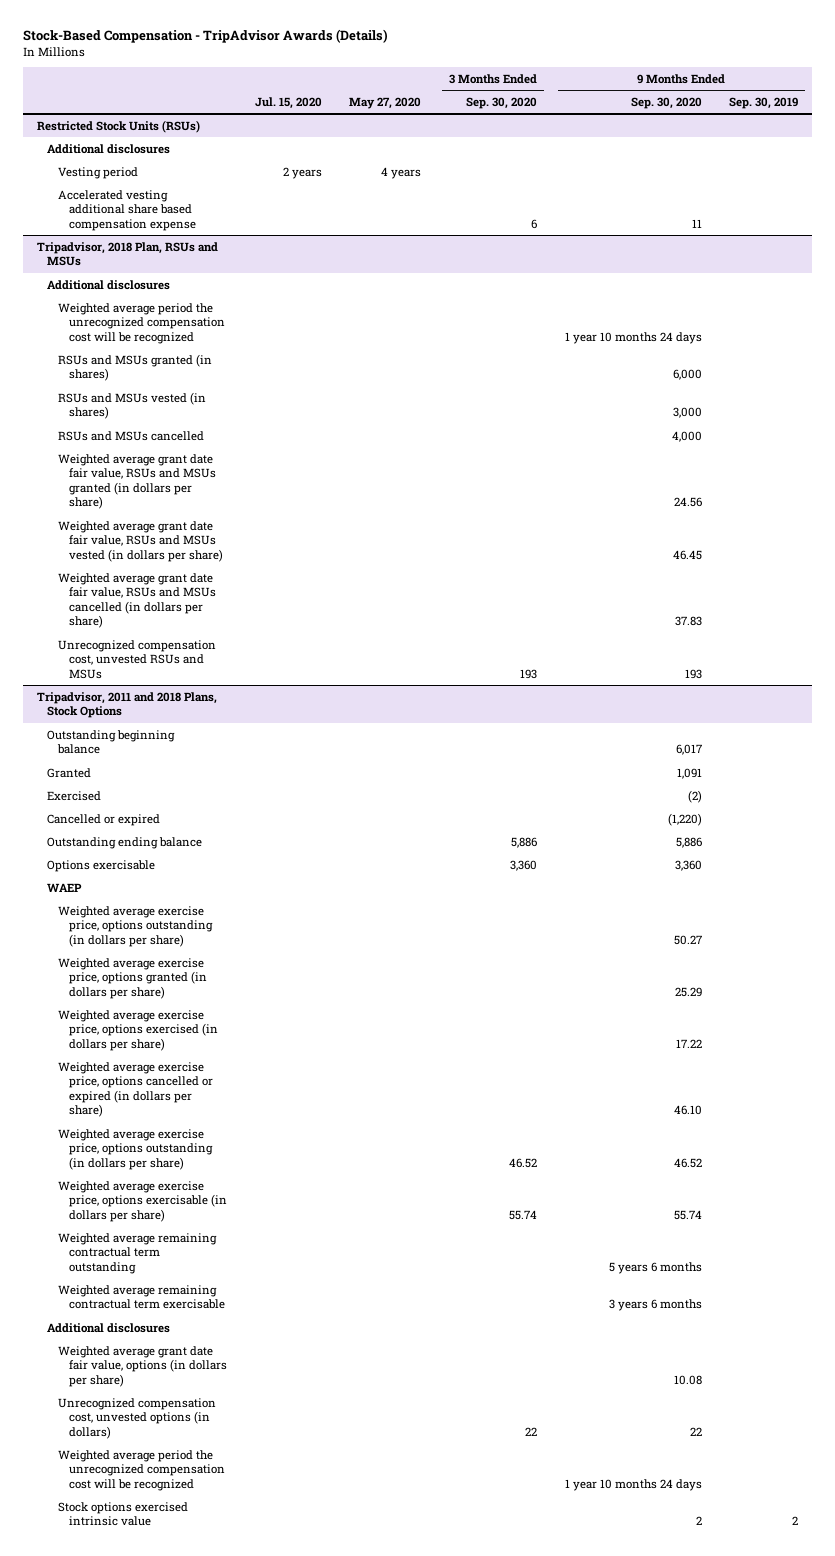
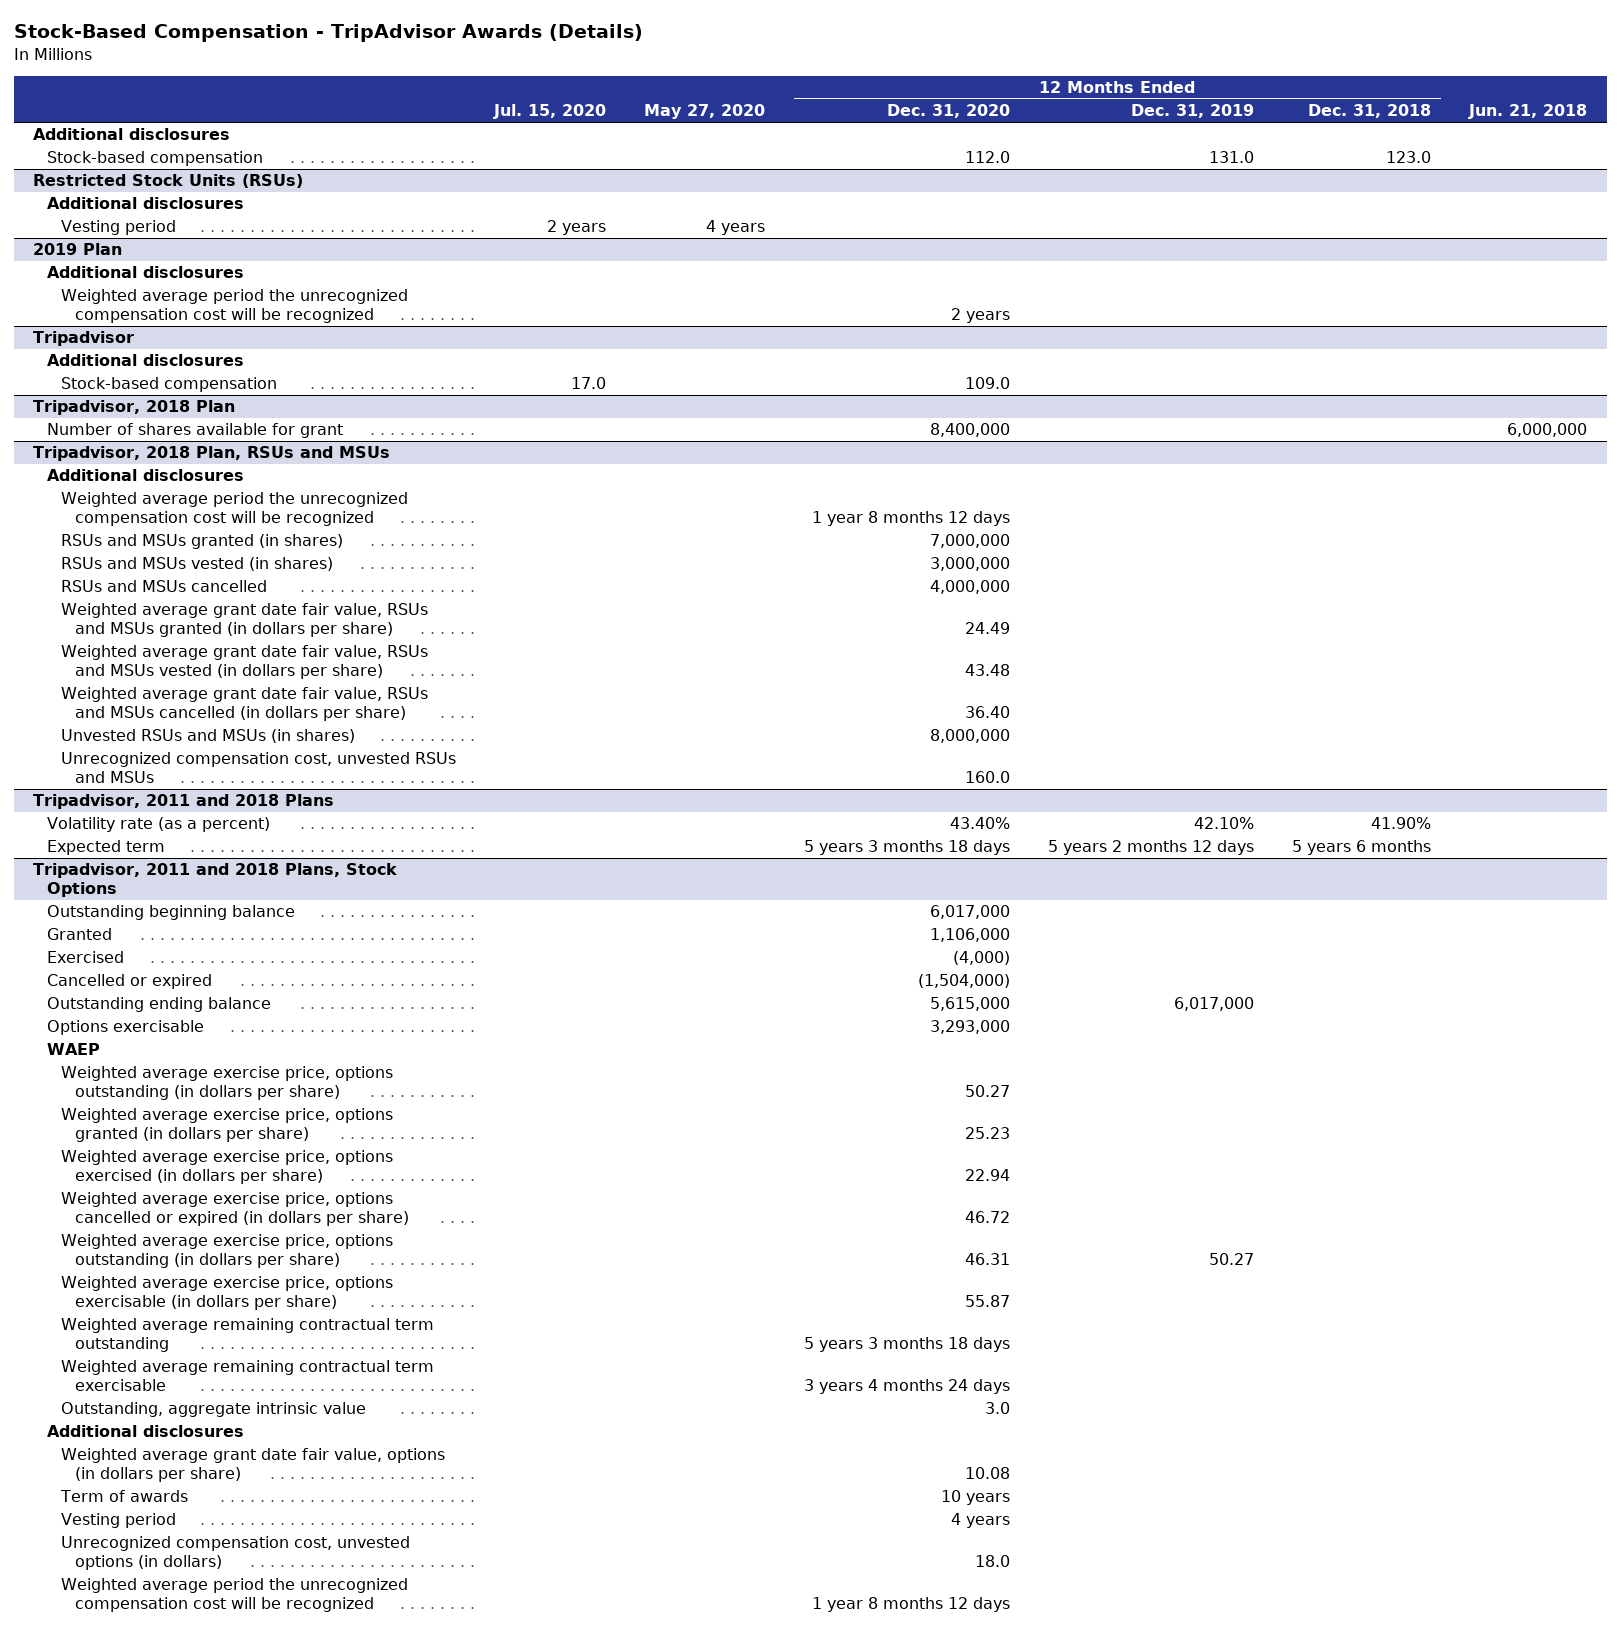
- | Jul. 15, 2020 | May 27, 2020 | 3 Months Ended Sep. 30, 2020 | 9 Months Ended Sep. 30, 2020 | 9 Months Ended Sep. 30, 2019
+ | Jul. 15, 2020 | May 27, 2020 | 12 Months Ended Dec. 31, 2020 | 12 Months Ended Dec. 31, 2019 | 12 Months Ended Dec. 31, 2018 | Jun. 21, 2018
+ Additional disclosures
+ Stock-based compensation | | | 112.0 | 131.0 | 123.0 |
@ Restricted Stock Units (RSUs)
- Accelerated vesting additional share based compensation expense | | | 6 | 11 |
+ 2019 Plan
+ Additional disclosures
+ Weighted average period the unrecognized compensation cost will be recognized | | | 2 years | | |
+ Tripadvisor
+ Additional disclosures
+ Stock-based compensation | 17.0 | | 109.0 | | |
+ Tripadvisor, 2018 Plan
+ Number of shares available for grant | | | 8,400,000 | | | 6,000,000
@ Tripadvisor, 2018 Plan, RSUs and MSUs
+ Unvested RSUs and MSUs (in shares) | | | 8,000,000 | | |
+ Tripadvisor, 2011 and 2018 Plans
+ Volatility rate (as a percent) | | | 43.40% | 42.10% | 41.90% |
+ Expected term | | | 5 years 3 months 18 days | 5 years 2 months 12 days | 5 years 6 months |
@ Tripadvisor, 2011 and 2018 Plans, Stock Options
+ Outstanding, aggregate intrinsic value | | | 3.0 | | |
+ Term of awards | | | 10 years | | |
+ Vesting period | | | 4 years | | |
- Stock options exercised intrinsic value | | | | 2 | 2

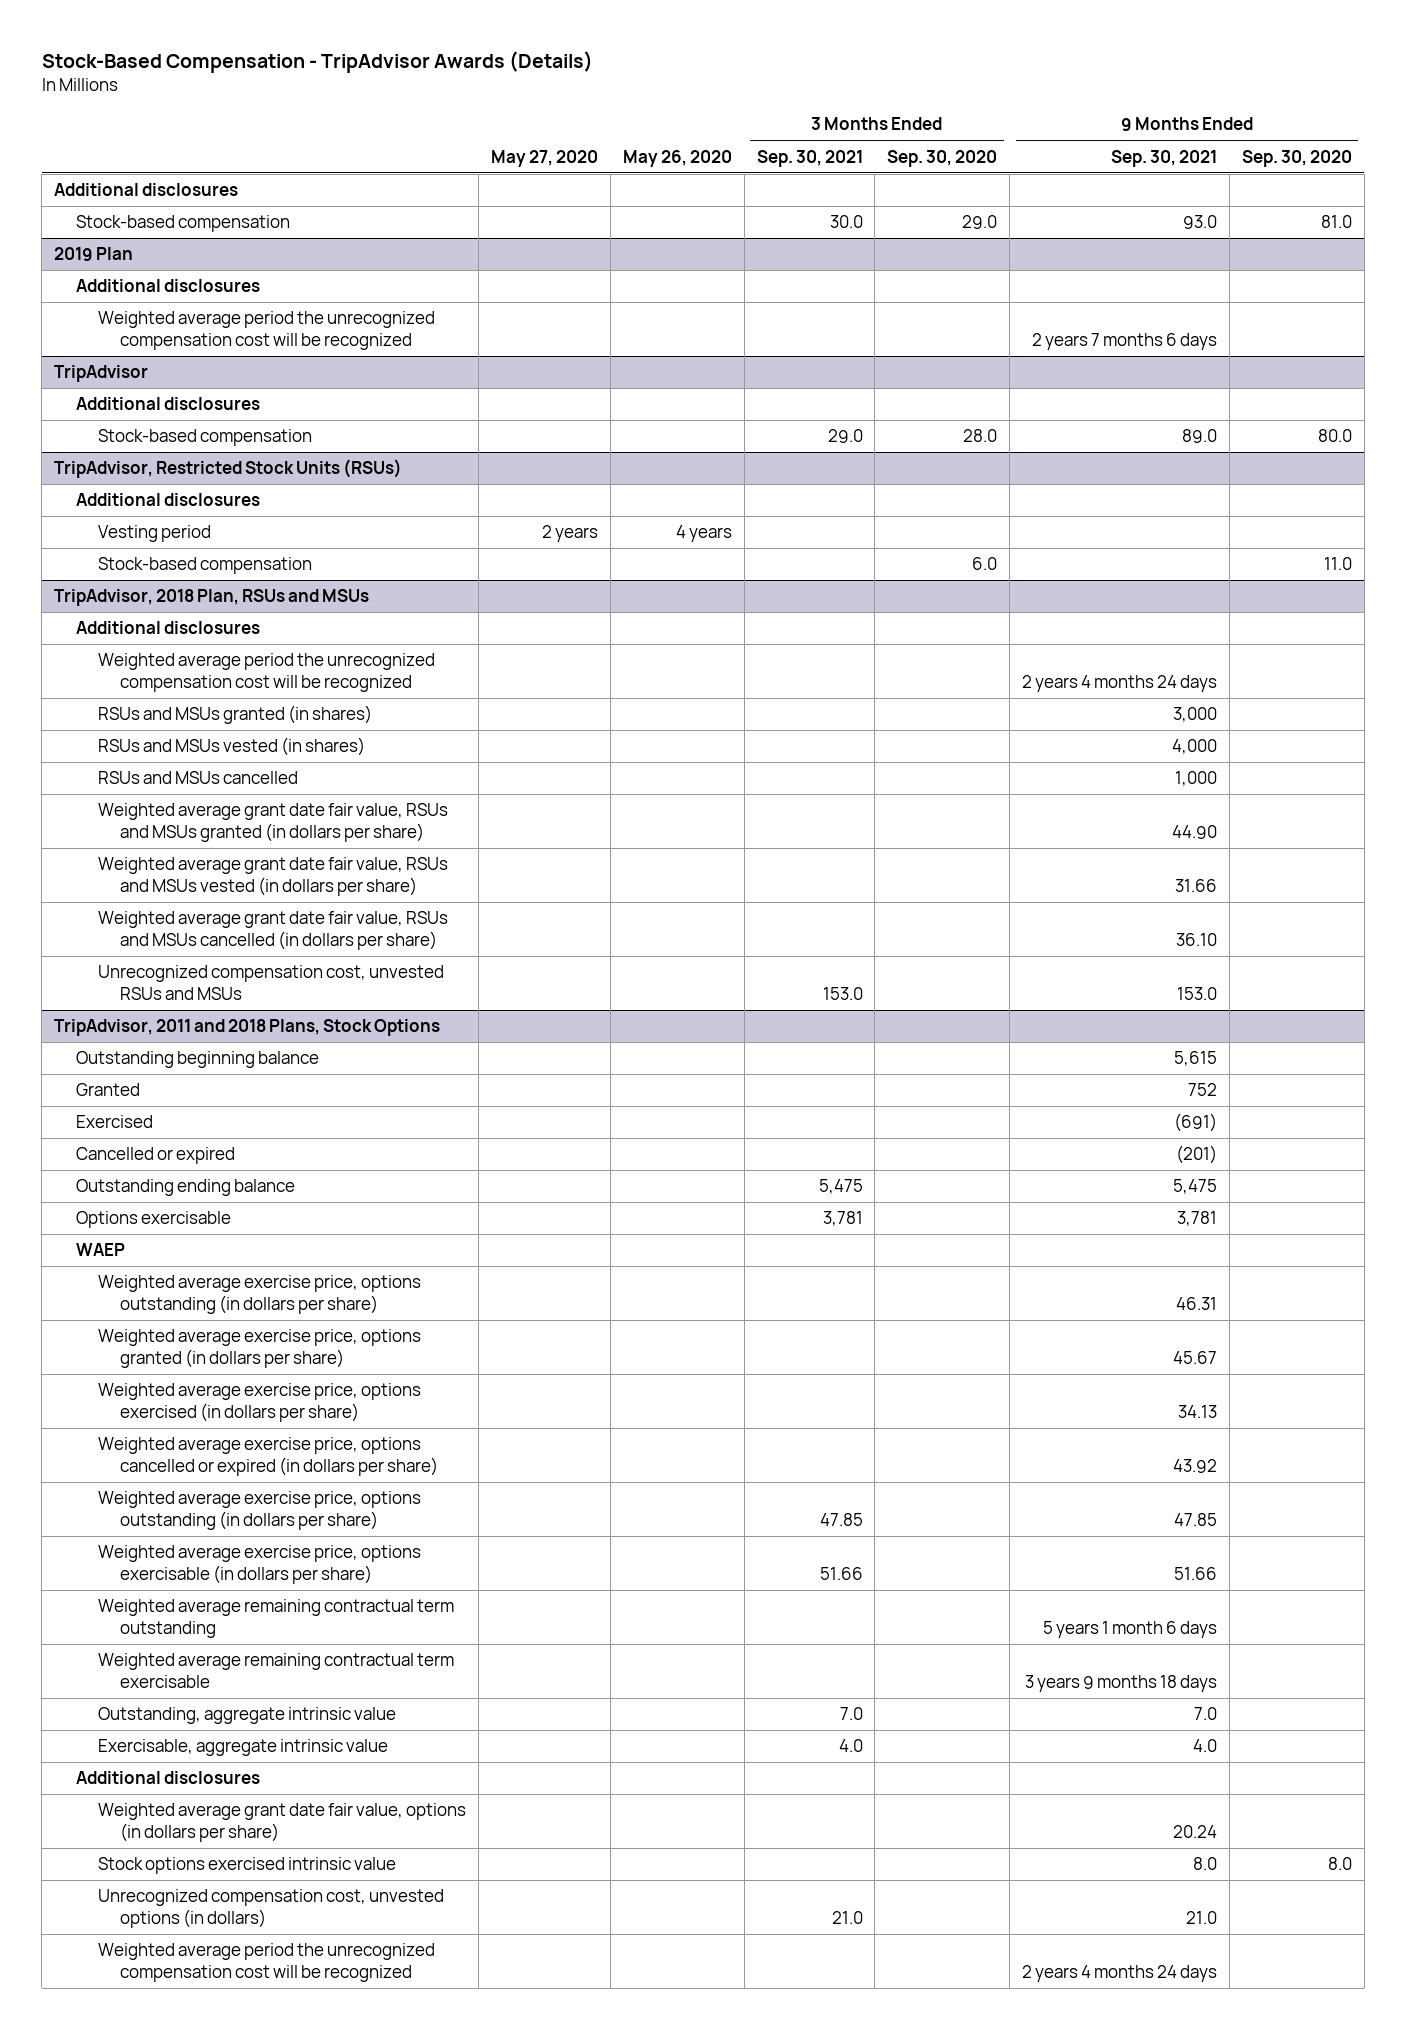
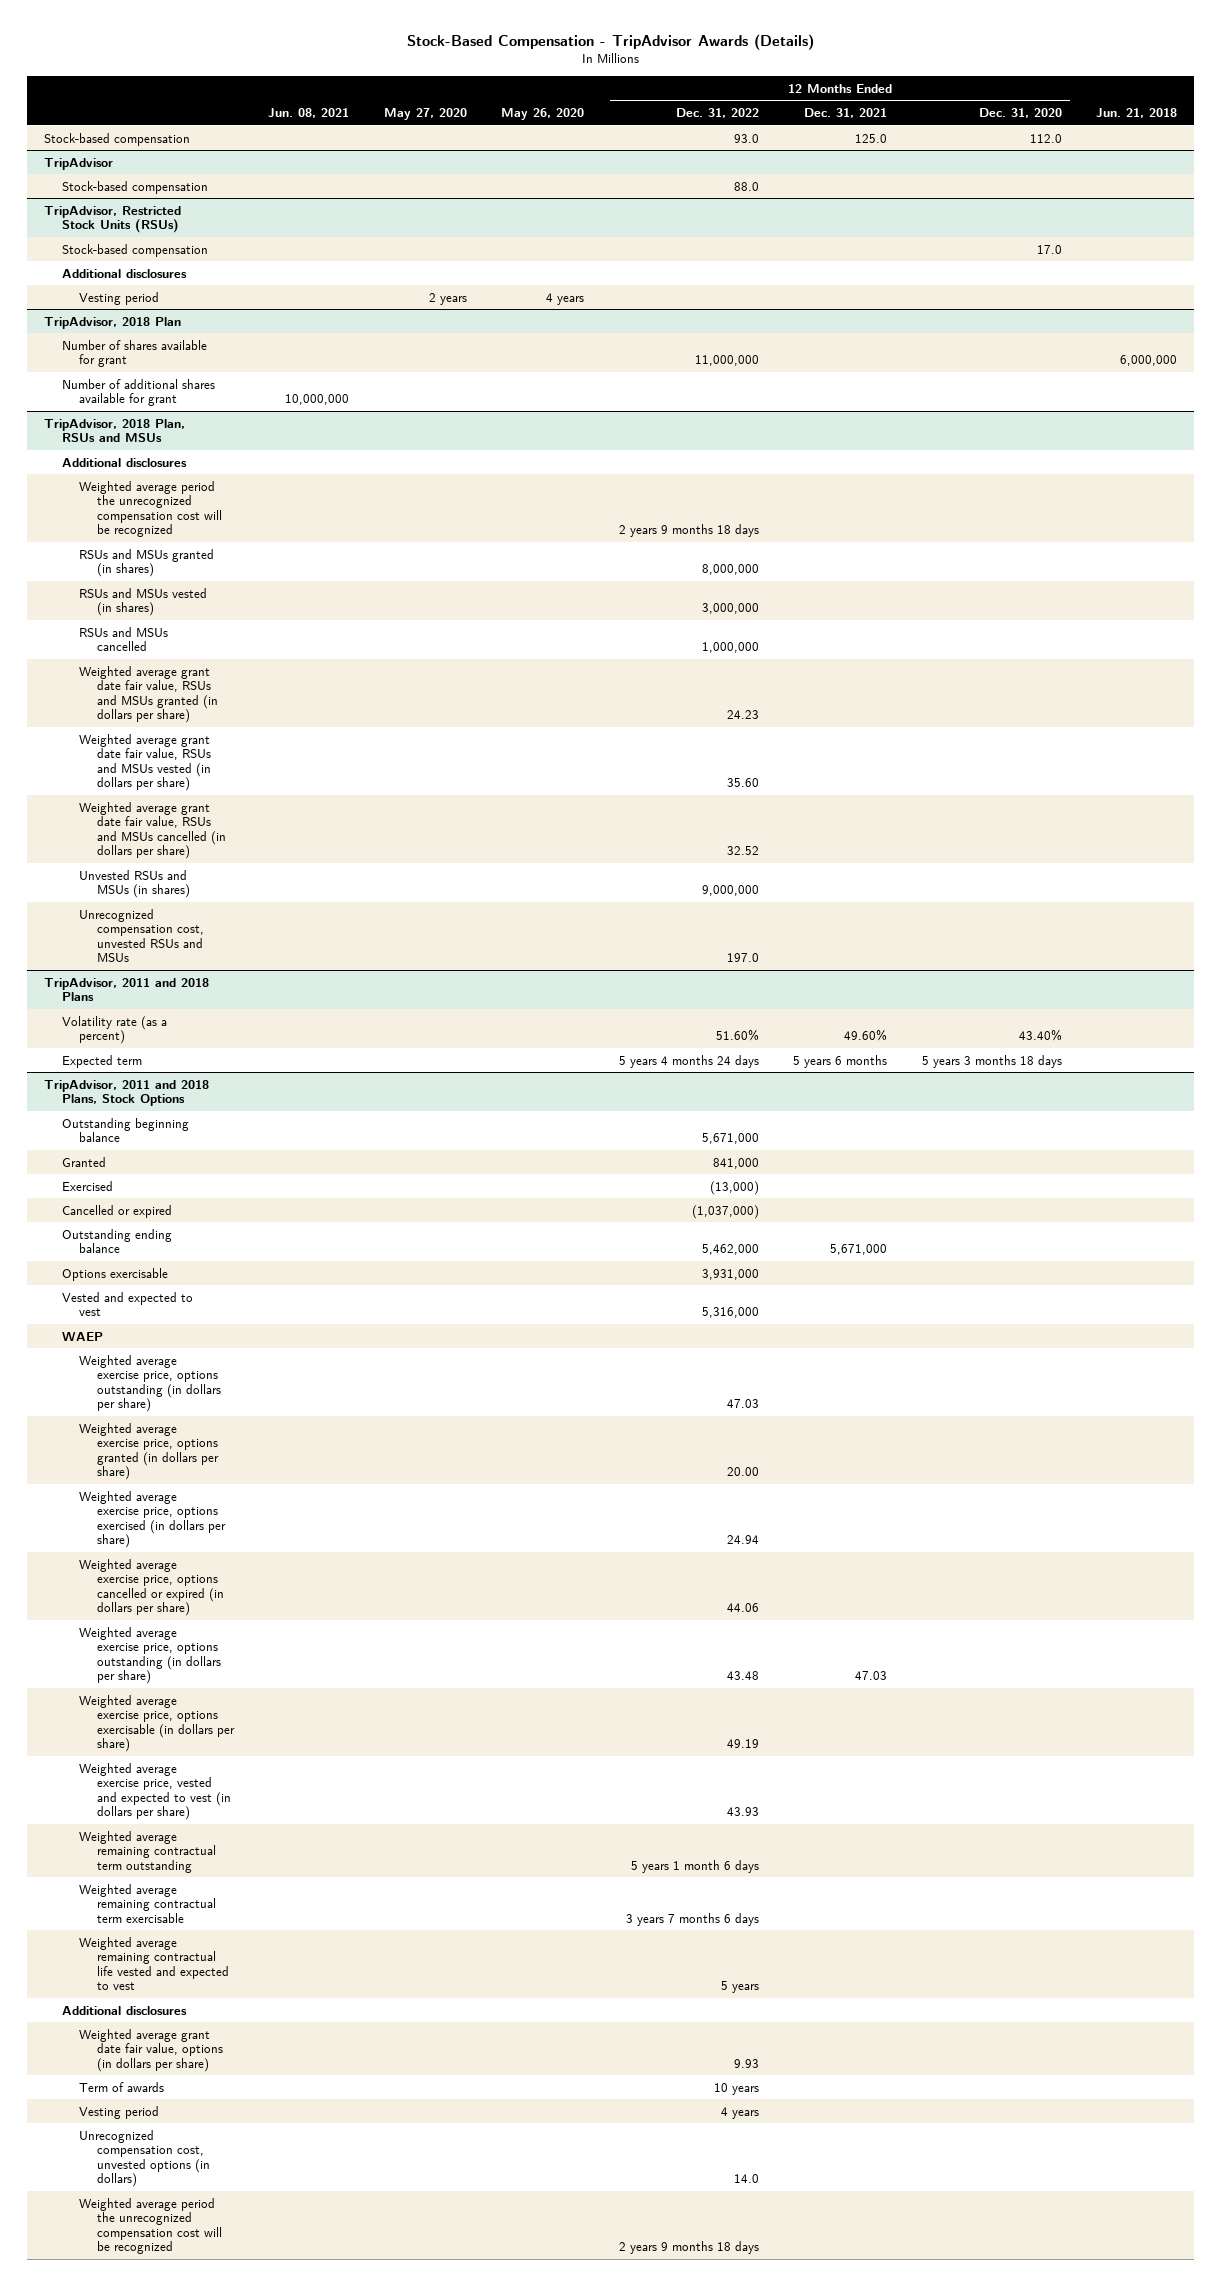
- | May 27, 2020 | May 26, 2020 | 3 Months Ended Sep. 30, 2021 | 3 Months Ended Sep. 30, 2020 | 9 Months Ended Sep. 30, 2021 | 9 Months Ended Sep. 30, 2020
+ | Jun. 08, 2021 | May 27, 2020 | May 26, 2020 | 12 Months Ended Dec. 31, 2022 | 12 Months Ended Dec. 31, 2021 | 12 Months Ended Dec. 31, 2020 | Jun. 21, 2018
- Additional disclosures
- 2019 Plan
- Additional disclosures
- Weighted average period the unrecognized compensation cost will be recognized | | | | | 2 years 7 months 6 days |
@ TripAdvisor
- Additional disclosures
@ TripAdvisor, Restricted Stock Units (RSUs)
moved up: Stock-based compensation | | | | | | 17.0 |
+ TripAdvisor, 2018 Plan
+ Number of shares available for grant | | | | 11,000,000 | | | 6,000,000
+ Number of additional shares available for grant | 10,000,000 | | | | | |
@ TripAdvisor, 2018 Plan, RSUs and MSUs
+ Unvested RSUs and MSUs (in shares) | | | | 9,000,000 | | |
+ TripAdvisor, 2011 and 2018 Plans
+ Volatility rate (as a percent) | | | | 51.60% | 49.60% | 43.40% |
+ Expected term | | | | 5 years 4 months 24 days | 5 years 6 months | 5 years 3 months 18 days |
@ TripAdvisor, 2011 and 2018 Plans, Stock Options
+ Vested and expected to vest | | | | 5,316,000 | | |
+ Weighted average exercise price, vested and expected to vest (in dollars per share) | | | | 43.93 | | |
- Outstanding, aggregate intrinsic value | | | 7.0 | | 7.0 |
- Exercisable, aggregate intrinsic value | | | 4.0 | | 4.0 |
+ Weighted average remaining contractual life vested and expected to vest | | | | 5 years | | |
- Stock options exercised intrinsic value | | | | | 8.0 | 8.0
+ Term of awards | | | | 10 years | | |
+ Vesting period | | | | 4 years | | |

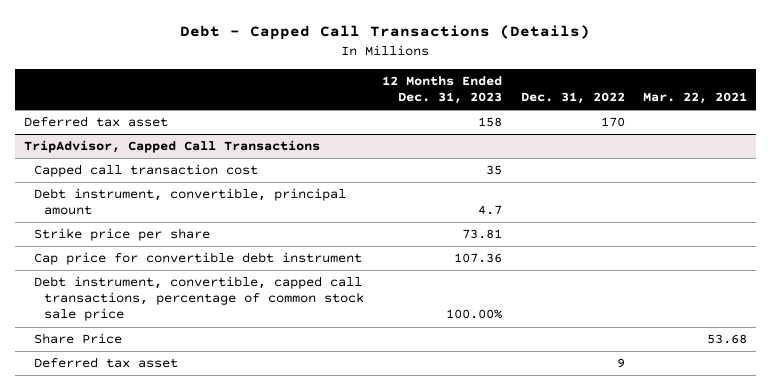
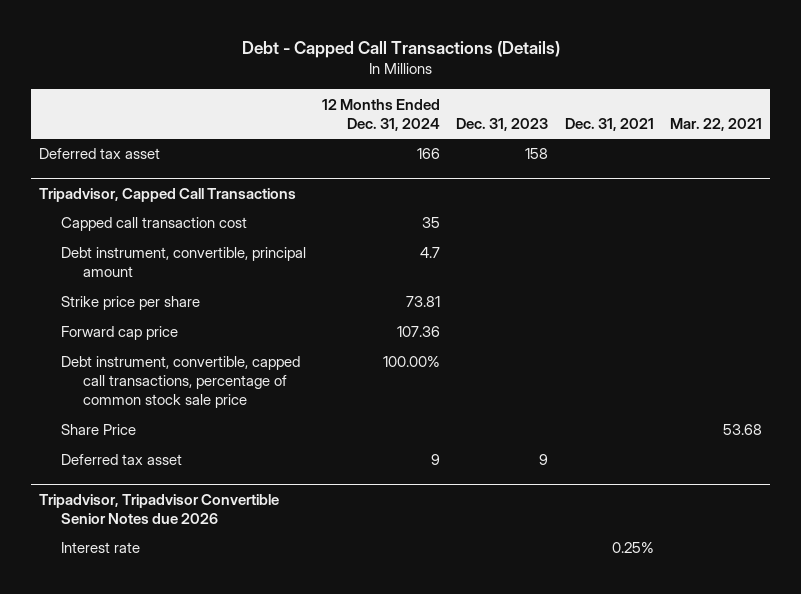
- | 12 Months Ended Dec. 31, 2023 | Dec. 31, 2022 | Mar. 22, 2021
+ | 12 Months Ended Dec. 31, 2024 | Dec. 31, 2023 | Dec. 31, 2021 | Mar. 22, 2021
- TripAdvisor, Capped Call Transactions
+ Tripadvisor, Capped Call Transactions
- Cap price for convertible debt instrument | 107.36 | |
+ Forward cap price | 107.36 | | |
+ Tripadvisor, Tripadvisor Convertible Senior Notes due 2026
+ Interest rate | | | 0.25% |

